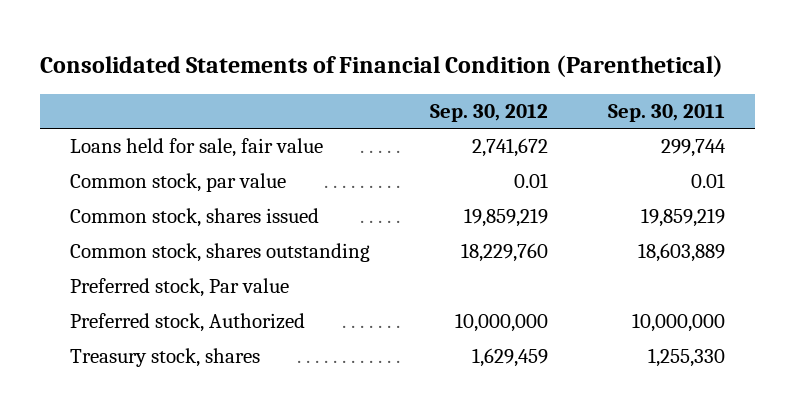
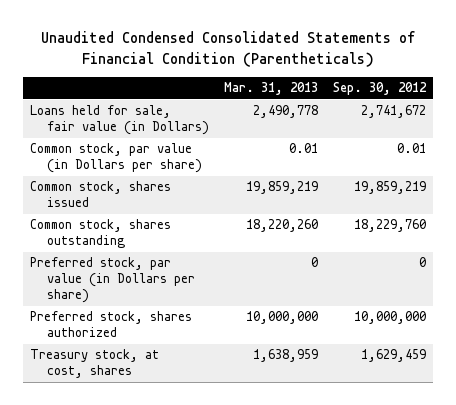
- Consolidated Statements of Financial Condition (Parenthetical)
+ Unaudited Condensed Consolidated Statements of Financial Condition (Parentheticals)
- | Sep. 30, 2012 | Sep. 30, 2011
+ | Mar. 31, 2013 | Sep. 30, 2012
- Loans held for sale, fair value | 2,741,672 | 299,744
- Common stock, par value | 0.01 | 0.01
+ Loans held for sale, fair value (in Dollars) | 2,490,778 | 2,741,672
+ Common stock, par value (in Dollars per share) | 0.01 | 0.01
- Preferred stock, Par value
- Preferred stock, Authorized | 10,000,000 | 10,000,000
- Treasury stock, shares | 1,629,459 | 1,255,330
+ Preferred stock, par value (in Dollars per share) | 0 | 0
+ Preferred stock, shares authorized | 10,000,000 | 10,000,000
+ Treasury stock, at cost, shares | 1,638,959 | 1,629,459

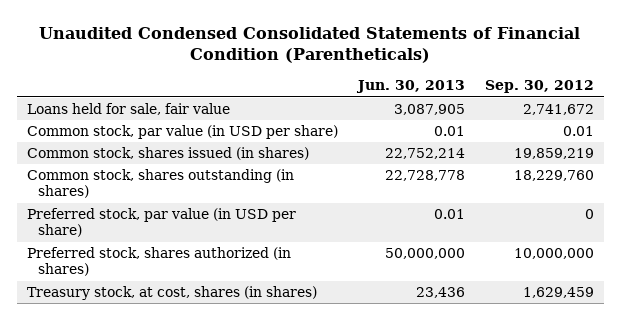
- | Mar. 31, 2013 | Sep. 30, 2012
+ | Jun. 30, 2013 | Sep. 30, 2012
- Loans held for sale, fair value (in Dollars) | 2,490,778 | 2,741,672
- Common stock, par value (in Dollars per share) | 0.01 | 0.01
- Common stock, shares issued | 19,859,219 | 19,859,219
- Common stock, shares outstanding | 18,220,260 | 18,229,760
- Preferred stock, par value (in Dollars per share) | 0 | 0
- Preferred stock, shares authorized | 10,000,000 | 10,000,000
- Treasury stock, at cost, shares | 1,638,959 | 1,629,459
+ Loans held for sale, fair value | 3,087,905 | 2,741,672
+ Common stock, par value (in USD per share) | 0.01 | 0.01
+ Common stock, shares issued (in shares) | 22,752,214 | 19,859,219
+ Common stock, shares outstanding (in shares) | 22,728,778 | 18,229,760
+ Preferred stock, par value (in USD per share) | 0.01 | 0
+ Preferred stock, shares authorized (in shares) | 50,000,000 | 10,000,000
+ Treasury stock, at cost, shares (in shares) | 23,436 | 1,629,459

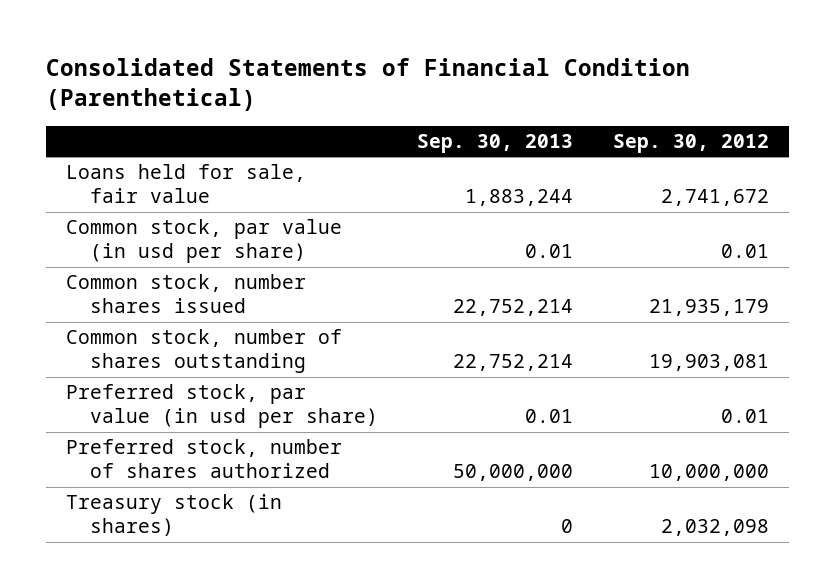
- Unaudited Condensed Consolidated Statements of Financial Condition (Parentheticals)
+ Consolidated Statements of Financial Condition (Parenthetical)
- | Jun. 30, 2013 | Sep. 30, 2012
+ | Sep. 30, 2013 | Sep. 30, 2012
- Common stock, par value (in USD per share) | 0.01 | 0.01
- Common stock, shares issued (in shares) | 22,752,214 | 19,859,219
- Common stock, shares outstanding (in shares) | 22,728,778 | 18,229,760
- Preferred stock, par value (in USD per share) | 0.01 | 0
- Preferred stock, shares authorized (in shares) | 50,000,000 | 10,000,000
- Treasury stock, at cost, shares (in shares) | 23,436 | 1,629,459
+ Common stock, par value (in usd per share) | 0.01 | 0.01
+ Common stock, number shares issued | 22,752,214 | 21,935,179
+ Common stock, number of shares outstanding | 22,752,214 | 19,903,081
+ Preferred stock, par value (in usd per share) | 0.01 | 0.01
+ Preferred stock, number of shares authorized | 50,000,000 | 10,000,000
+ Treasury stock (in shares) | 0 | 2,032,098

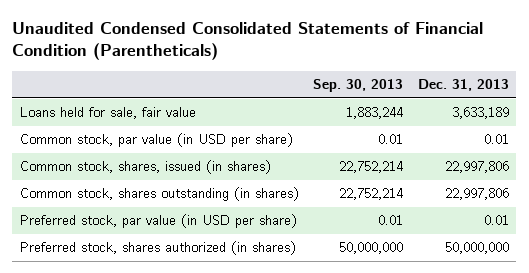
- Consolidated Statements of Financial Condition (Parenthetical)
+ Unaudited Condensed Consolidated Statements of Financial Condition (Parentheticals)
- | Sep. 30, 2013 | Sep. 30, 2012
+ | Sep. 30, 2013 | Dec. 31, 2013
- Common stock, par value (in usd per share) | 0.01 | 0.01
- Common stock, number shares issued | 22,752,214 | 21,935,179
- Common stock, number of shares outstanding | 22,752,214 | 19,903,081
- Preferred stock, par value (in usd per share) | 0.01 | 0.01
- Preferred stock, number of shares authorized | 50,000,000 | 10,000,000
- Treasury stock (in shares) | 0 | 2,032,098
+ Common stock, par value (in USD per share) | 0.01 | 0.01
+ Common stock, shares, issued (in shares) | 22,752,214 | 22,997,806
+ Common stock, shares outstanding (in shares) | 22,752,214 | 22,997,806
+ Preferred stock, par value (in USD per share) | 0.01 | 0.01
+ Preferred stock, shares authorized (in shares) | 50,000,000 | 50,000,000

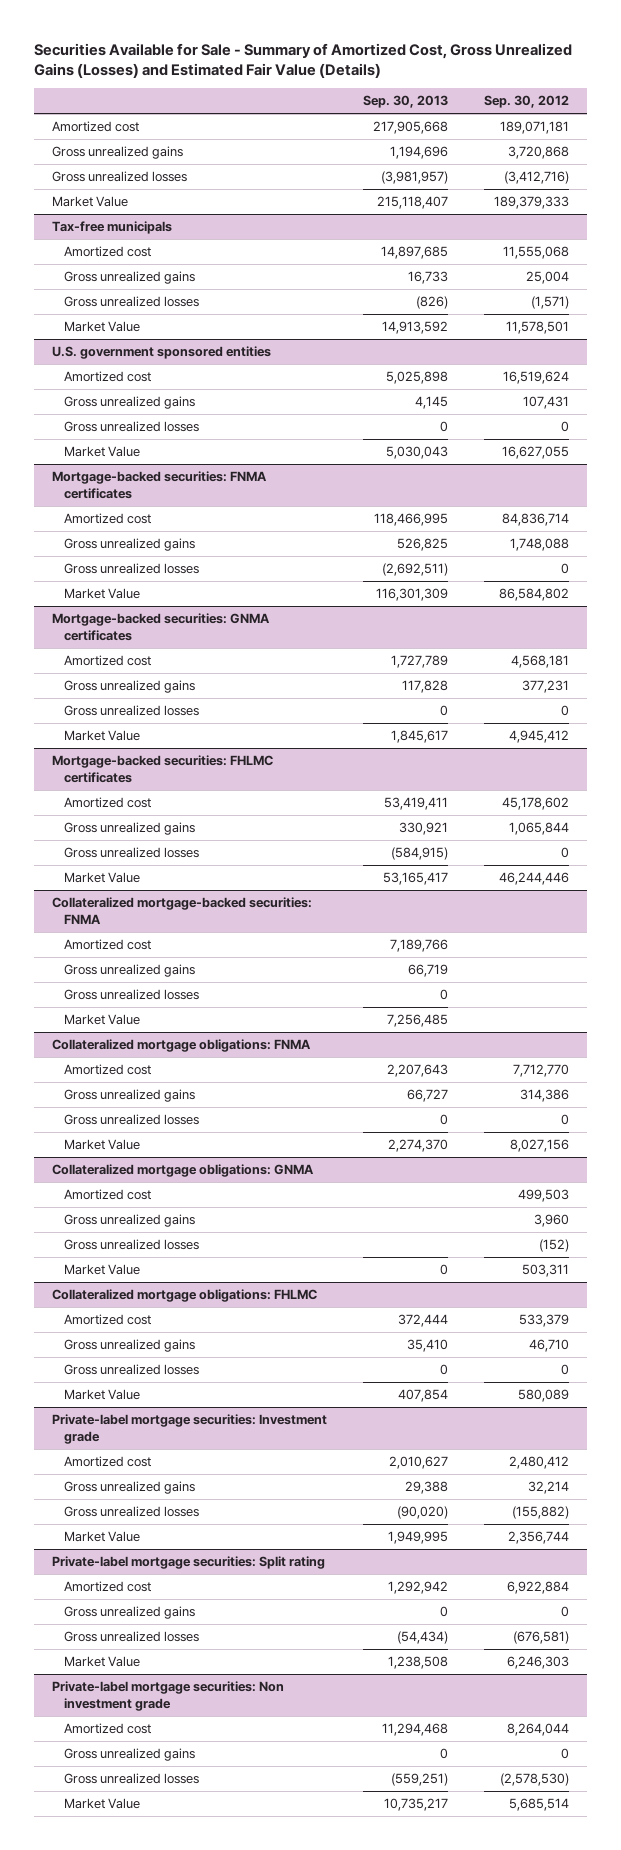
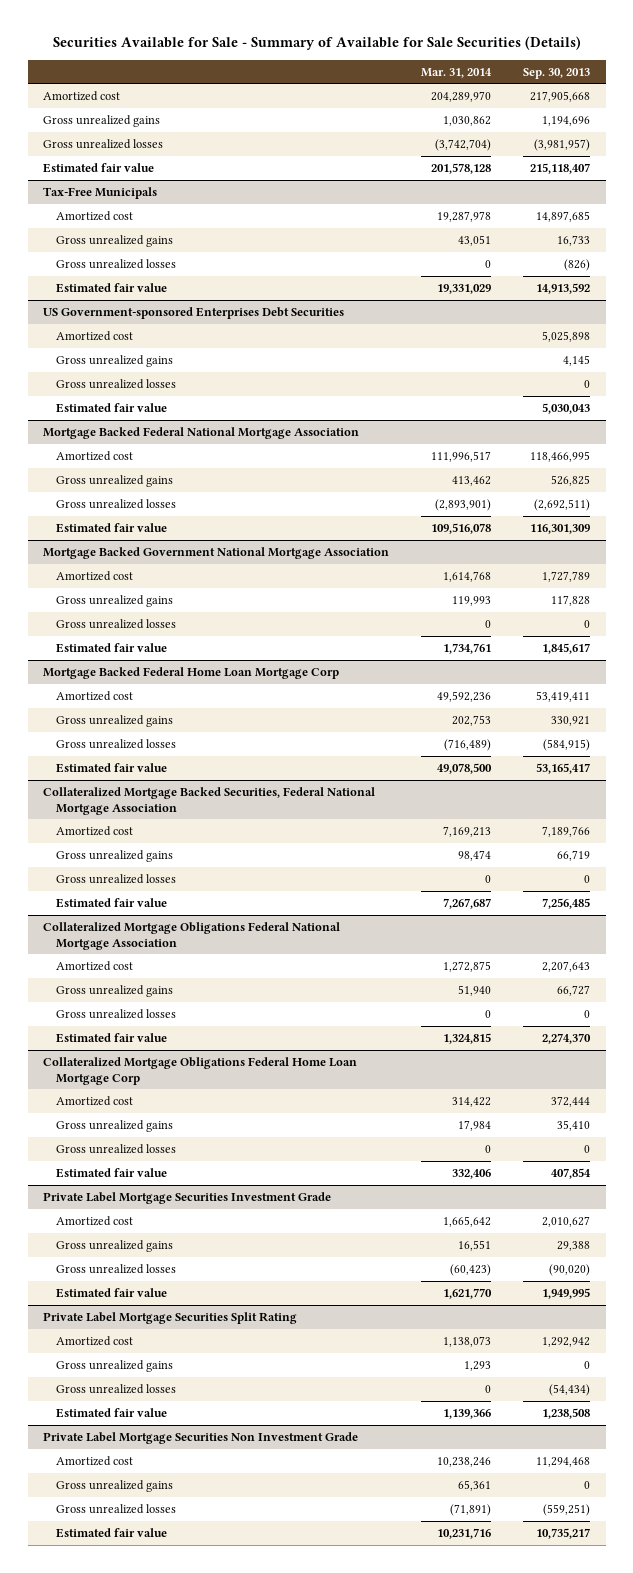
- Securities Available for Sale - Summary of Amortized Cost, Gross Unrealized Gains (Losses) and Estimated Fair Value (Details)
+ Securities Available for Sale - Summary of Available for Sale Securities (Details)
- | Sep. 30, 2013 | Sep. 30, 2012
+ | Mar. 31, 2014 | Sep. 30, 2013
- Market Value | 215,118,407 | 189,379,333
- Tax-free municipals
+ Estimated fair value | 201,578,128 | 215,118,407
+ Tax-Free Municipals
- Market Value | 14,913,592 | 11,578,501
- U.S. government sponsored entities
+ Estimated fair value | 19,331,029 | 14,913,592
+ US Government-sponsored Enterprises Debt Securities
- Market Value | 5,030,043 | 16,627,055
- Mortgage-backed securities: FNMA certificates
+ Estimated fair value | | 5,030,043
+ Mortgage Backed Federal National Mortgage Association
- Market Value | 116,301,309 | 86,584,802
- Mortgage-backed securities: GNMA certificates
+ Estimated fair value | 109,516,078 | 116,301,309
+ Mortgage Backed Government National Mortgage Association
- Market Value | 1,845,617 | 4,945,412
- Mortgage-backed securities: FHLMC certificates
+ Estimated fair value | 1,734,761 | 1,845,617
+ Mortgage Backed Federal Home Loan Mortgage Corp
- Market Value | 53,165,417 | 46,244,446
- Collateralized mortgage-backed securities: FNMA
+ Estimated fair value | 49,078,500 | 53,165,417
+ Collateralized Mortgage Backed Securities, Federal National Mortgage Association
- Market Value | 7,256,485 |
- Collateralized mortgage obligations: FNMA
+ Estimated fair value | 7,267,687 | 7,256,485
+ Collateralized Mortgage Obligations Federal National Mortgage Association
- Market Value | 2,274,370 | 8,027,156
- Collateralized mortgage obligations: GNMA
- Amortized cost | | 499,503
- Gross unrealized gains | | 3,960
- Gross unrealized losses | | (152)
- Market Value | 0 | 503,311
- Collateralized mortgage obligations: FHLMC
+ Estimated fair value | 1,324,815 | 2,274,370
+ Collateralized Mortgage Obligations Federal Home Loan Mortgage Corp
- Market Value | 407,854 | 580,089
- Private-label mortgage securities: Investment grade
+ Estimated fair value | 332,406 | 407,854
+ Private Label Mortgage Securities Investment Grade
- Market Value | 1,949,995 | 2,356,744
- Private-label mortgage securities: Split rating
+ Estimated fair value | 1,621,770 | 1,949,995
+ Private Label Mortgage Securities Split Rating
- Market Value | 1,238,508 | 6,246,303
- Private-label mortgage securities: Non investment grade
+ Estimated fair value | 1,139,366 | 1,238,508
+ Private Label Mortgage Securities Non Investment Grade
- Market Value | 10,735,217 | 5,685,514
+ Estimated fair value | 10,231,716 | 10,735,217

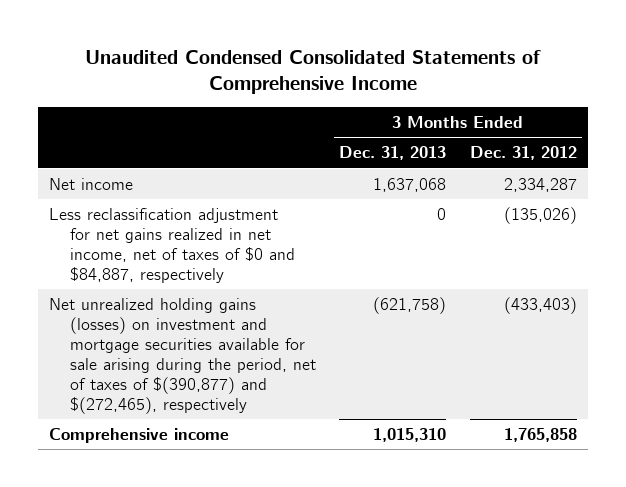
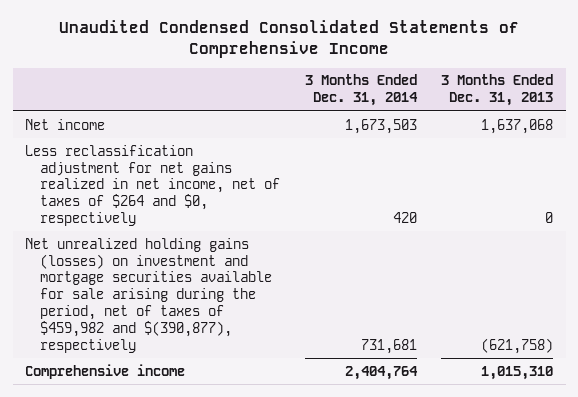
- | 3 Months Ended Dec. 31, 2013 | 3 Months Ended Dec. 31, 2012
+ | 3 Months Ended Dec. 31, 2014 | 3 Months Ended Dec. 31, 2013
- Less reclassification adjustment for net gains realized in net income, net of taxes of $0 and $84,887, respectively | 0 | (135,026)
- Net unrealized holding gains (losses) on investment and mortgage securities available for sale arising during the period, net of taxes of $(390,877) and $(272,465), respectively | (621,758) | (433,403)
+ Less reclassification adjustment for net gains realized in net income, net of taxes of $264 and $0, respectively | 420 | 0
+ Net unrealized holding gains (losses) on investment and mortgage securities available for sale arising during the period, net of taxes of $459,982 and $(390,877), respectively | 731,681 | (621,758)

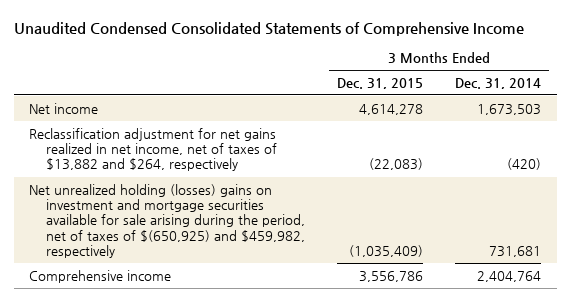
- | 3 Months Ended Dec. 31, 2014 | 3 Months Ended Dec. 31, 2013
+ | 3 Months Ended Dec. 31, 2015 | 3 Months Ended Dec. 31, 2014
- Less reclassification adjustment for net gains realized in net income, net of taxes of $264 and $0, respectively | 420 | 0
- Net unrealized holding gains (losses) on investment and mortgage securities available for sale arising during the period, net of taxes of $459,982 and $(390,877), respectively | 731,681 | (621,758)
+ Reclassification adjustment for net gains realized in net income, net of taxes of $13,882 and $264, respectively | (22,083) | (420)
+ Net unrealized holding (losses) gains on investment and mortgage securities available for sale arising during the period, net of taxes of $(650,925) and $459,982, respectively | (1,035,409) | 731,681

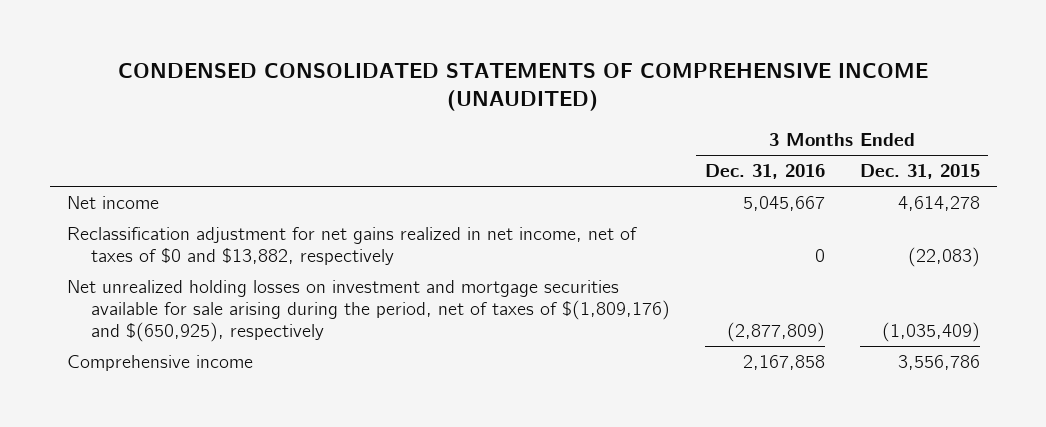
- Unaudited Condensed Consolidated Statements of Comprehensive Income
+ CONDENSED CONSOLIDATED STATEMENTS OF COMPREHENSIVE INCOME (UNAUDITED)
- | 3 Months Ended Dec. 31, 2015 | 3 Months Ended Dec. 31, 2014
+ | 3 Months Ended Dec. 31, 2016 | 3 Months Ended Dec. 31, 2015
- Reclassification adjustment for net gains realized in net income, net of taxes of $13,882 and $264, respectively | (22,083) | (420)
- Net unrealized holding (losses) gains on investment and mortgage securities available for sale arising during the period, net of taxes of $(650,925) and $459,982, respectively | (1,035,409) | 731,681
+ Reclassification adjustment for net gains realized in net income, net of taxes of $0 and $13,882, respectively | 0 | (22,083)
+ Net unrealized holding losses on investment and mortgage securities available for sale arising during the period, net of taxes of $(1,809,176) and $(650,925), respectively | (2,877,809) | (1,035,409)

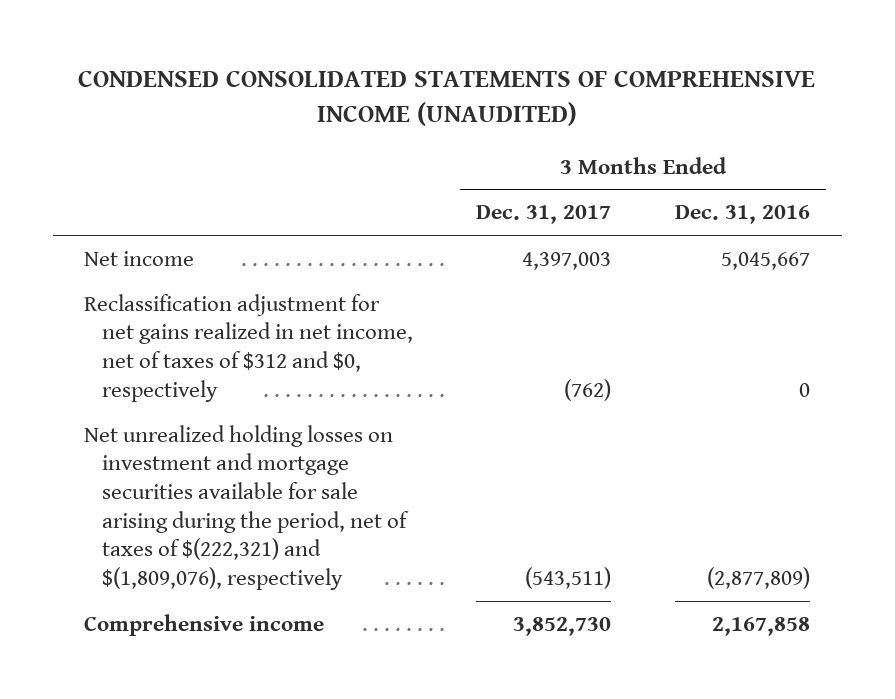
- | 3 Months Ended Dec. 31, 2016 | 3 Months Ended Dec. 31, 2015
+ | 3 Months Ended Dec. 31, 2017 | 3 Months Ended Dec. 31, 2016
- Reclassification adjustment for net gains realized in net income, net of taxes of $0 and $13,882, respectively | 0 | (22,083)
- Net unrealized holding losses on investment and mortgage securities available for sale arising during the period, net of taxes of $(1,809,176) and $(650,925), respectively | (2,877,809) | (1,035,409)
+ Reclassification adjustment for net gains realized in net income, net of taxes of $312 and $0, respectively | (762) | 0
+ Net unrealized holding losses on investment and mortgage securities available for sale arising during the period, net of taxes of $(222,321) and $(1,809,076), respectively | (543,511) | (2,877,809)

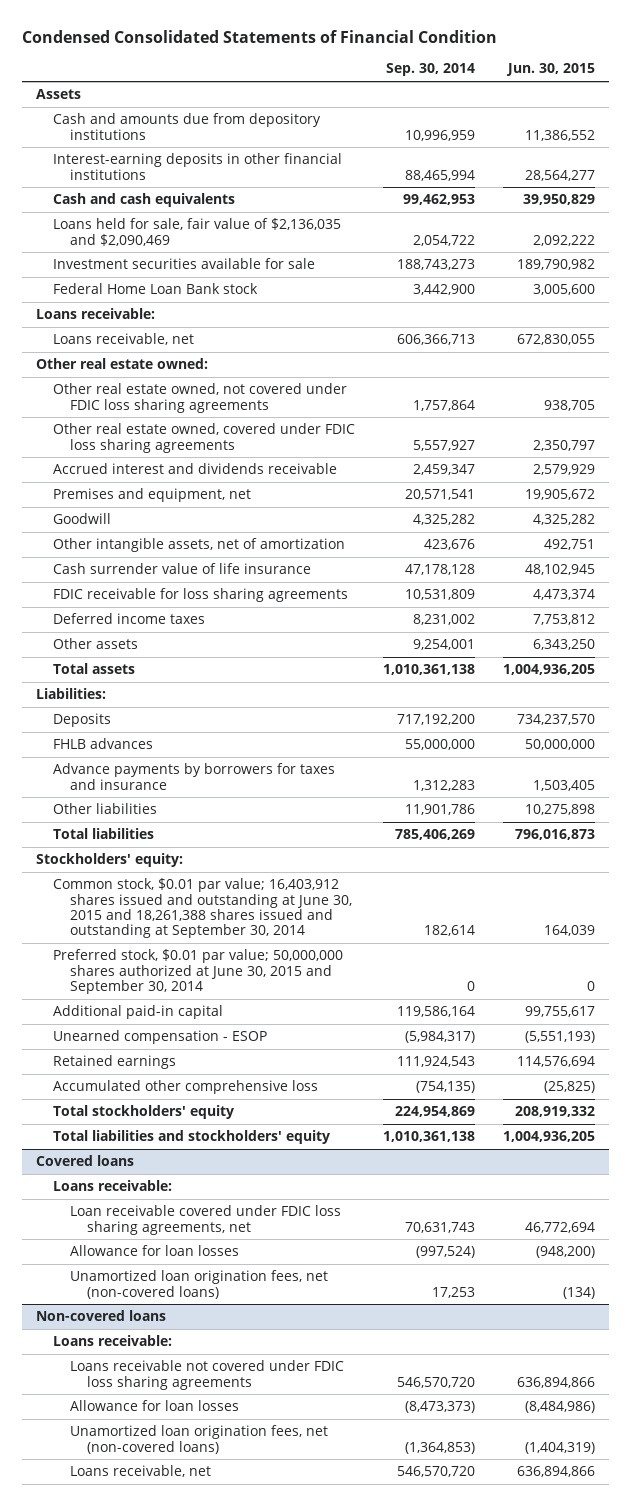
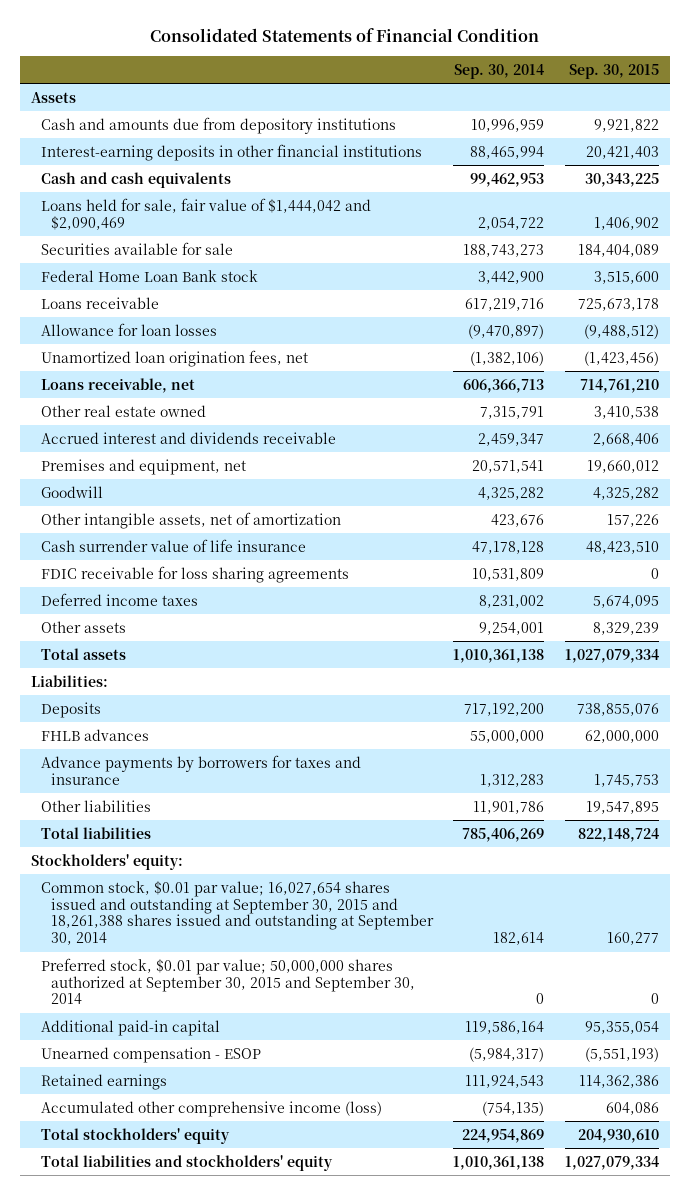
- Condensed Consolidated Statements of Financial Condition
+ Consolidated Statements of Financial Condition
- | Sep. 30, 2014 | Jun. 30, 2015
+ | Sep. 30, 2014 | Sep. 30, 2015
- Loans held for sale, fair value of $2,136,035 and $2,090,469 | 2,054,722 | 2,092,222
- Investment securities available for sale | 188,743,273 | 189,790,982
+ Loans held for sale, fair value of $1,444,042 and $2,090,469 | 2,054,722 | 1,406,902
+ Securities available for sale | 188,743,273 | 184,404,089
- Loans receivable:
+ Loans receivable | 617,219,716 | 725,673,178
+ Allowance for loan losses | (9,470,897) | (9,488,512)
+ Unamortized loan origination fees, net | (1,382,106) | (1,423,456)
- Other real estate owned:
- Other real estate owned, not covered under FDIC loss sharing agreements | 1,757,864 | 938,705
- Other real estate owned, covered under FDIC loss sharing agreements | 5,557,927 | 2,350,797
+ Other real estate owned | 7,315,791 | 3,410,538
- Common stock, $0.01 par value; 16,403,912 shares issued and outstanding at June 30, 2015 and 18,261,388 shares issued and outstanding at September 30, 2014 | 182,614 | 164,039
- Preferred stock, $0.01 par value; 50,000,000 shares authorized at June 30, 2015 and September 30, 2014 | 0 | 0
+ Common stock, $0.01 par value; 16,027,654 shares issued and outstanding at September 30, 2015 and 18,261,388 shares issued and outstanding at September 30, 2014 | 182,614 | 160,277
+ Preferred stock, $0.01 par value; 50,000,000 shares authorized at September 30, 2015 and September 30, 2014 | 0 | 0
- Accumulated other comprehensive loss | (754,135) | (25,825)
+ Accumulated other comprehensive income (loss) | (754,135) | 604,086
- Covered loans
- Loans receivable:
- Loan receivable covered under FDIC loss sharing agreements, net | 70,631,743 | 46,772,694
- Allowance for loan losses | (997,524) | (948,200)
- Unamortized loan origination fees, net (non-covered loans) | 17,253 | (134)
- Non-covered loans
- Loans receivable:
- Loans receivable not covered under FDIC loss sharing agreements | 546,570,720 | 636,894,866
- Allowance for loan losses | (8,473,373) | (8,484,986)
- Unamortized loan origination fees, net (non-covered loans) | (1,364,853) | (1,404,319)
- Loans receivable, net | 546,570,720 | 636,894,866

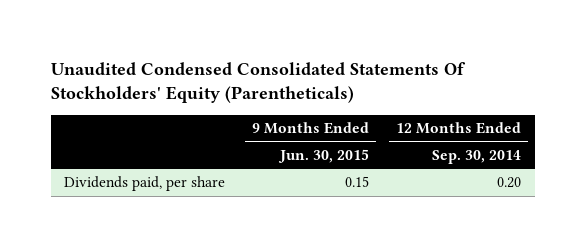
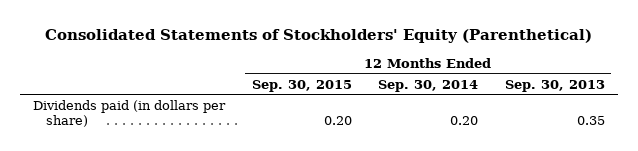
- Unaudited Condensed Consolidated Statements Of Stockholders' Equity (Parentheticals)
+ Consolidated Statements of Stockholders' Equity (Parenthetical)
- | 9 Months Ended Jun. 30, 2015 | 12 Months Ended Sep. 30, 2014
+ | 12 Months Ended Sep. 30, 2015 | 12 Months Ended Sep. 30, 2014 | 12 Months Ended Sep. 30, 2013
- Dividends paid, per share | 0.15 | 0.20
+ Dividends paid (in dollars per share) | 0.20 | 0.20 | 0.35

